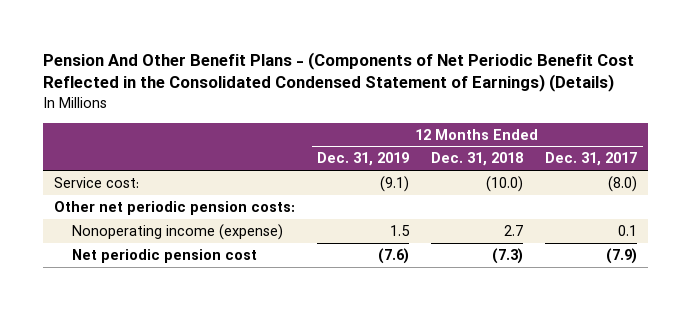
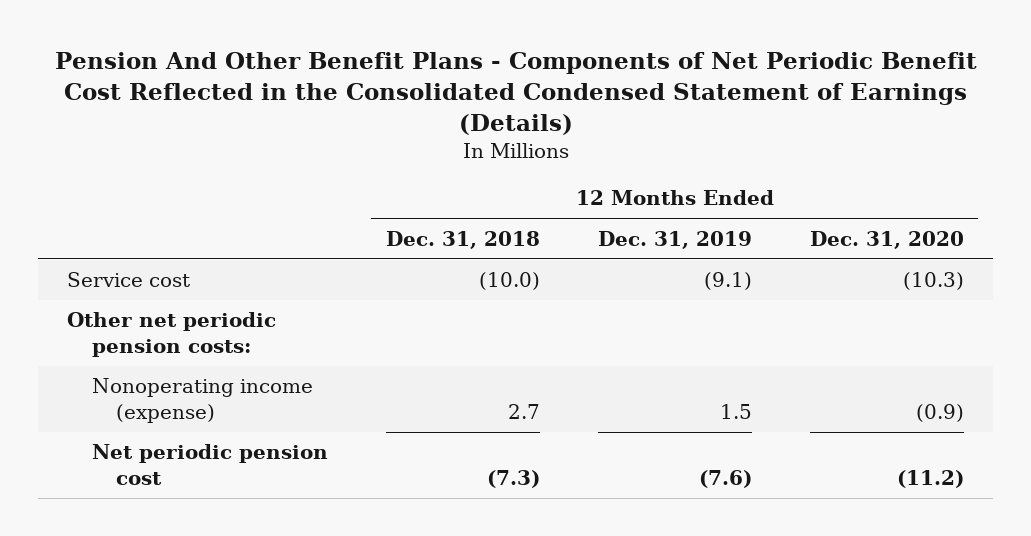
- Pension And Other Benefit Plans - (Components of Net Periodic Benefit Cost Reflected in the Consolidated Condensed Statement of Earnings) (Details)
+ Pension And Other Benefit Plans - Components of Net Periodic Benefit Cost Reflected in the Consolidated Condensed Statement of Earnings (Details)
- | 12 Months Ended Dec. 31, 2019 | 12 Months Ended Dec. 31, 2018 | 12 Months Ended Dec. 31, 2017
+ | 12 Months Ended Dec. 31, 2018 | 12 Months Ended Dec. 31, 2019 | 12 Months Ended Dec. 31, 2020
- Service cost: | (9.1) | (10.0) | (8.0)
+ Service cost | (10.0) | (9.1) | (10.3)

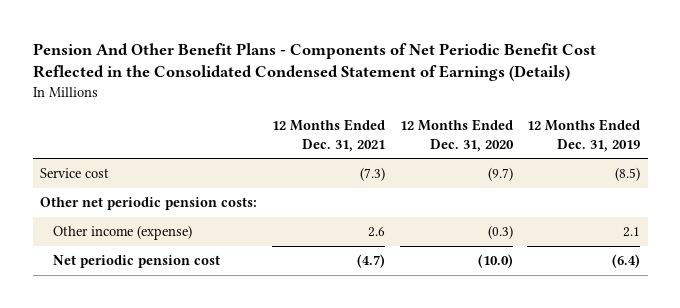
- | 12 Months Ended Dec. 31, 2018 | 12 Months Ended Dec. 31, 2019 | 12 Months Ended Dec. 31, 2020
+ | 12 Months Ended Dec. 31, 2021 | 12 Months Ended Dec. 31, 2020 | 12 Months Ended Dec. 31, 2019
- Service cost | (10.0) | (9.1) | (10.3)
+ Service cost | (7.3) | (9.7) | (8.5)
- Nonoperating income (expense) | 2.7 | 1.5 | (0.9)
- Net periodic pension cost | (7.3) | (7.6) | (11.2)
+ Other income (expense) | 2.6 | (0.3) | 2.1
+ Net periodic pension cost | (4.7) | (10.0) | (6.4)

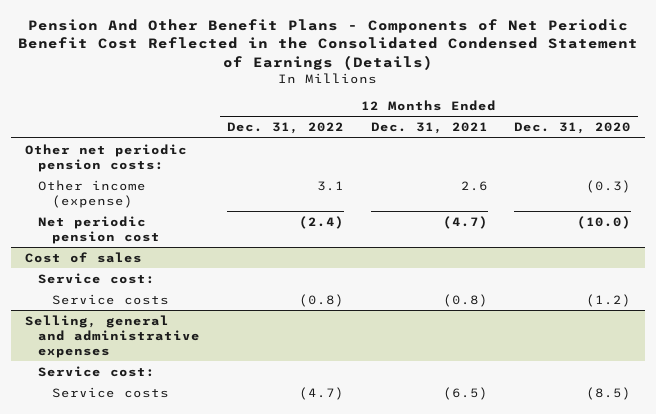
- | 12 Months Ended Dec. 31, 2021 | 12 Months Ended Dec. 31, 2020 | 12 Months Ended Dec. 31, 2019
+ | 12 Months Ended Dec. 31, 2022 | 12 Months Ended Dec. 31, 2021 | 12 Months Ended Dec. 31, 2020
- Service cost | (7.3) | (9.7) | (8.5)
+ Cost of sales
+ Service cost:
+ Service costs | (0.8) | (0.8) | (1.2)
+ Selling, general and administrative expenses
+ Service cost:
+ Service costs | (4.7) | (6.5) | (8.5)

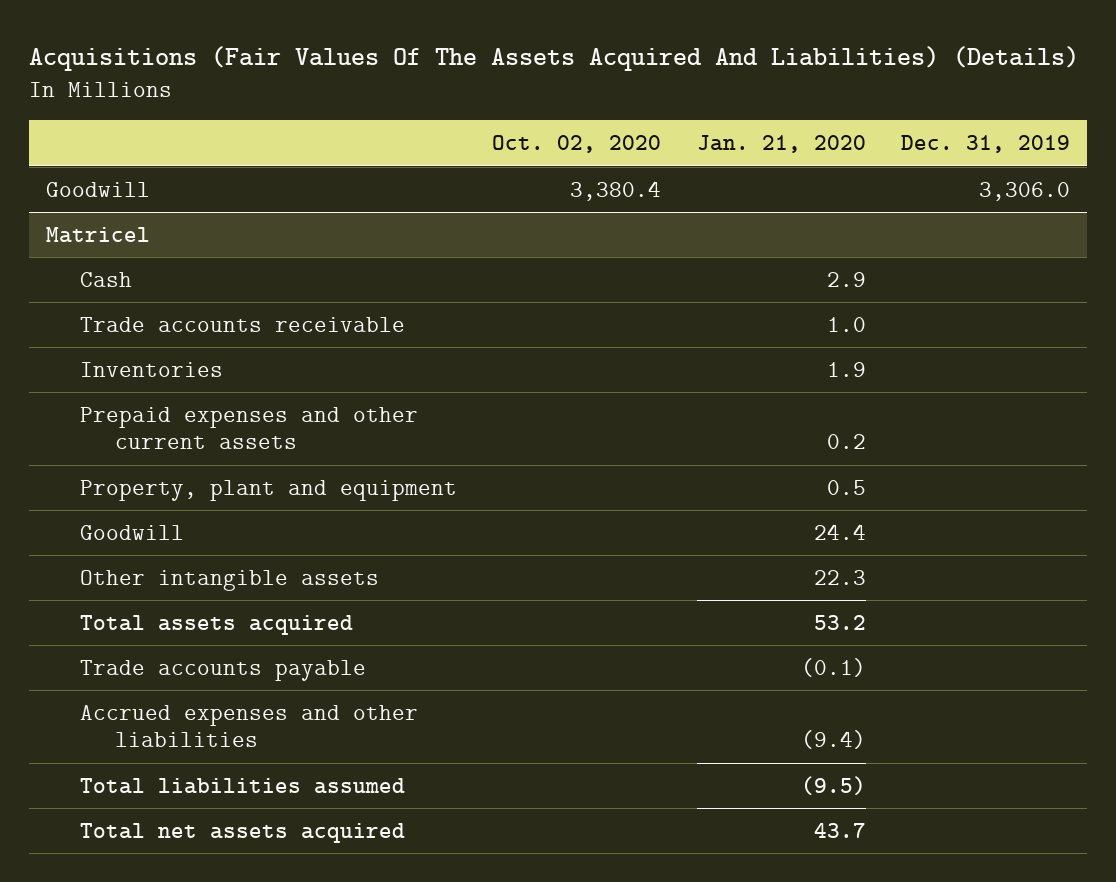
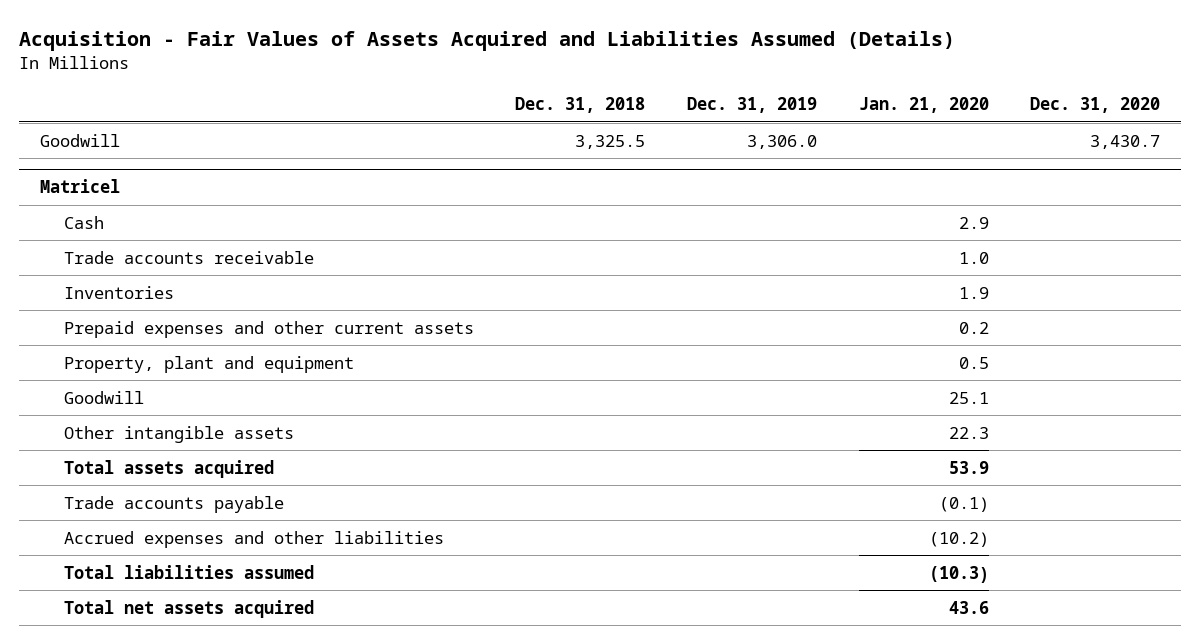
- Acquisitions (Fair Values Of The Assets Acquired And Liabilities) (Details)
+ Acquisition - Fair Values of Assets Acquired and Liabilities Assumed (Details)
- | Oct. 02, 2020 | Jan. 21, 2020 | Dec. 31, 2019
+ | Dec. 31, 2018 | Dec. 31, 2019 | Jan. 21, 2020 | Dec. 31, 2020
@ Matricel
- Goodwill | | 24.4 |
+ Goodwill | | | 25.1 |
- Total assets acquired | | 53.2 |
+ Total assets acquired | | | 53.9 |
- Accrued expenses and other liabilities | | (9.4) |
- Total liabilities assumed | | (9.5) |
- Total net assets acquired | | 43.7 |
+ Accrued expenses and other liabilities | | | (10.2) |
+ Total liabilities assumed | | | (10.3) |
+ Total net assets acquired | | | 43.6 |

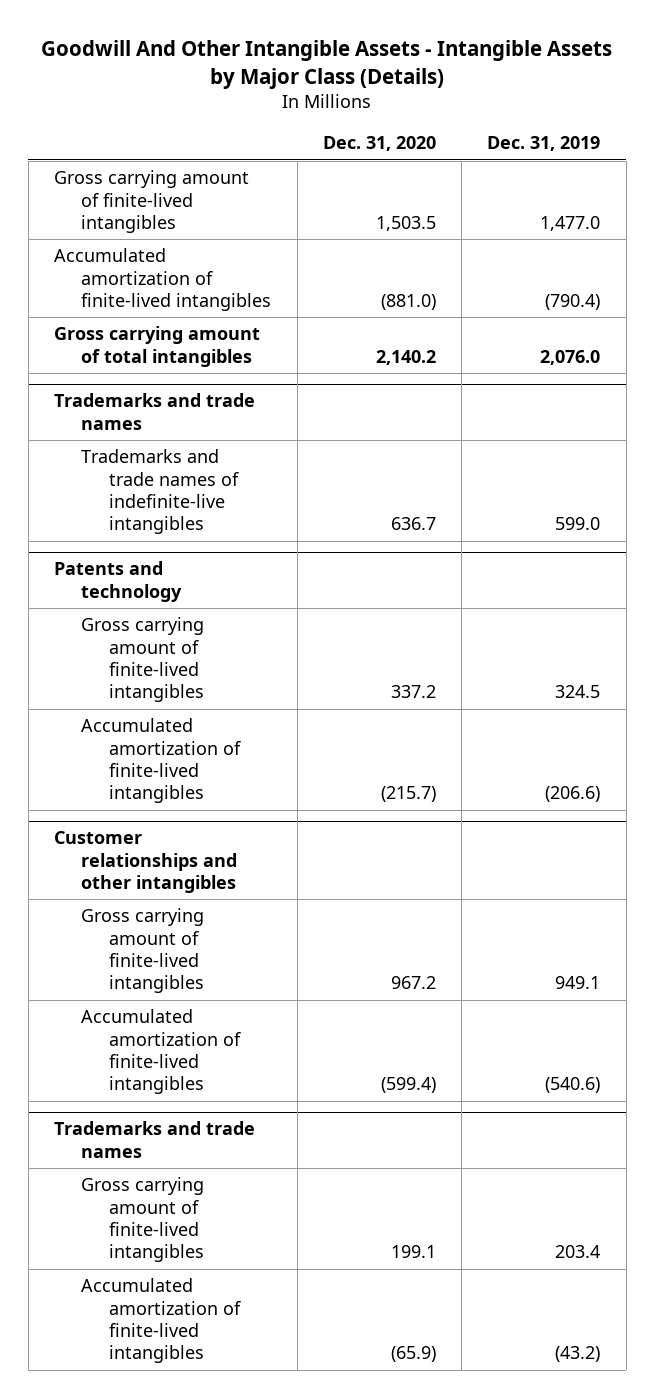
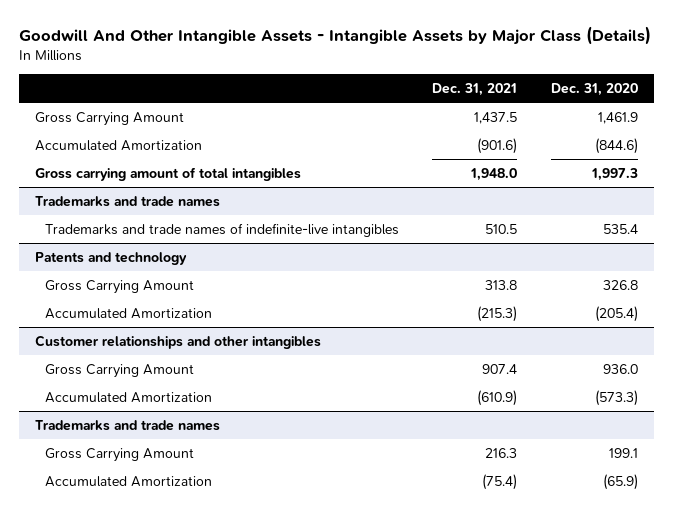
- | Dec. 31, 2020 | Dec. 31, 2019
+ | Dec. 31, 2021 | Dec. 31, 2020
- Gross carrying amount of finite-lived intangibles | 1,503.5 | 1,477.0
- Accumulated amortization of finite-lived intangibles | (881.0) | (790.4)
- Gross carrying amount of total intangibles | 2,140.2 | 2,076.0
+ Gross Carrying Amount | 1,437.5 | 1,461.9
+ Accumulated Amortization | (901.6) | (844.6)
+ Gross carrying amount of total intangibles | 1,948.0 | 1,997.3
@ Trademarks and trade names
- Trademarks and trade names of indefinite-live intangibles | 636.7 | 599.0
+ Trademarks and trade names of indefinite-live intangibles | 510.5 | 535.4
@ Patents and technology
- Gross carrying amount of finite-lived intangibles | 337.2 | 324.5
- Accumulated amortization of finite-lived intangibles | (215.7) | (206.6)
+ Gross Carrying Amount | 313.8 | 326.8
+ Accumulated Amortization | (215.3) | (205.4)
@ Customer relationships and other intangibles
- Gross carrying amount of finite-lived intangibles | 967.2 | 949.1
- Accumulated amortization of finite-lived intangibles | (599.4) | (540.6)
+ Gross Carrying Amount | 907.4 | 936.0
+ Accumulated Amortization | (610.9) | (573.3)
@ Trademarks and trade names
- Gross carrying amount of finite-lived intangibles | 199.1 | 203.4
- Accumulated amortization of finite-lived intangibles | (65.9) | (43.2)
+ Gross Carrying Amount | 216.3 | 199.1
+ Accumulated Amortization | (75.4) | (65.9)

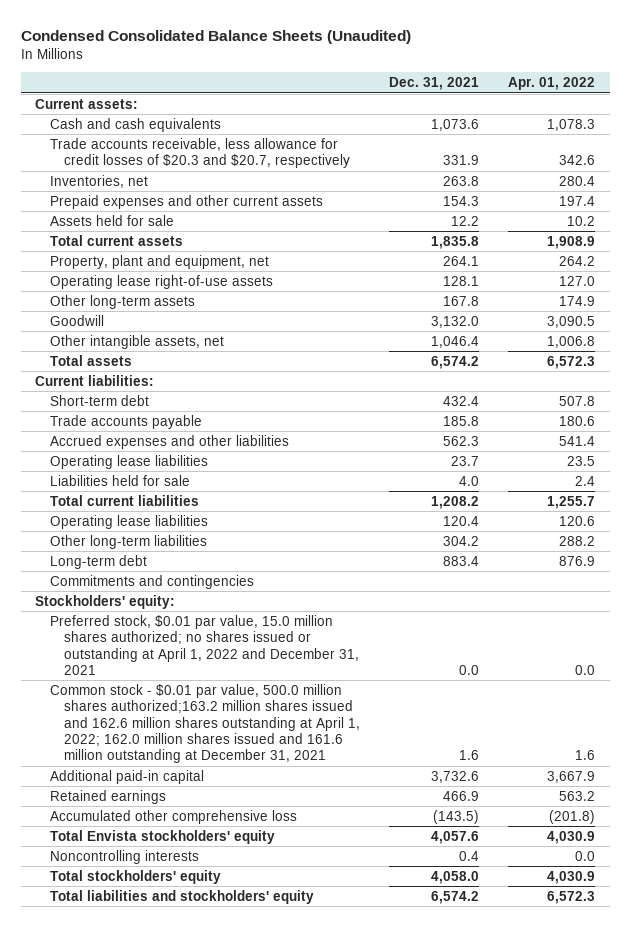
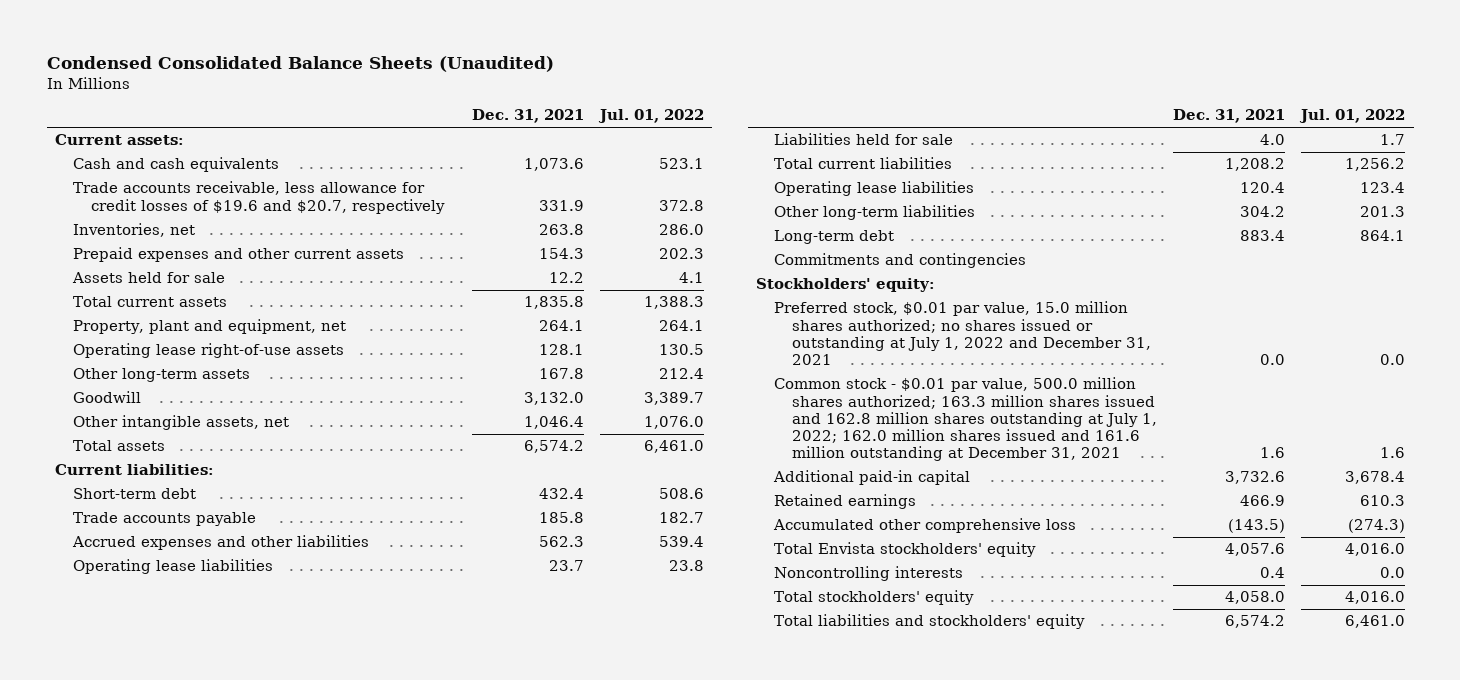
- | Dec. 31, 2021 | Apr. 01, 2022
+ | Dec. 31, 2021 | Jul. 01, 2022
- Trade accounts receivable, less allowance for credit losses of $20.3 and $20.7, respectively | 331.9 | 342.6
+ Trade accounts receivable, less allowance for credit losses of $19.6 and $20.7, respectively | 331.9 | 372.8
- Preferred stock, $0.01 par value, 15.0 million shares authorized; no shares issued or outstanding at April 1, 2022 and December 31, 2021 | 0.0 | 0.0
- Common stock - $0.01 par value, 500.0 million shares authorized;163.2 million shares issued and 162.6 million shares outstanding at April 1, 2022; 162.0 million shares issued and 161.6 million outstanding at December 31, 2021 | 1.6 | 1.6
+ Preferred stock, $0.01 par value, 15.0 million shares authorized; no shares issued or outstanding at July 1, 2022 and December 31, 2021 | 0.0 | 0.0
+ Common stock - $0.01 par value, 500.0 million shares authorized; 163.3 million shares issued and 162.8 million shares outstanding at July 1, 2022; 162.0 million shares issued and 161.6 million outstanding at December 31, 2021 | 1.6 | 1.6

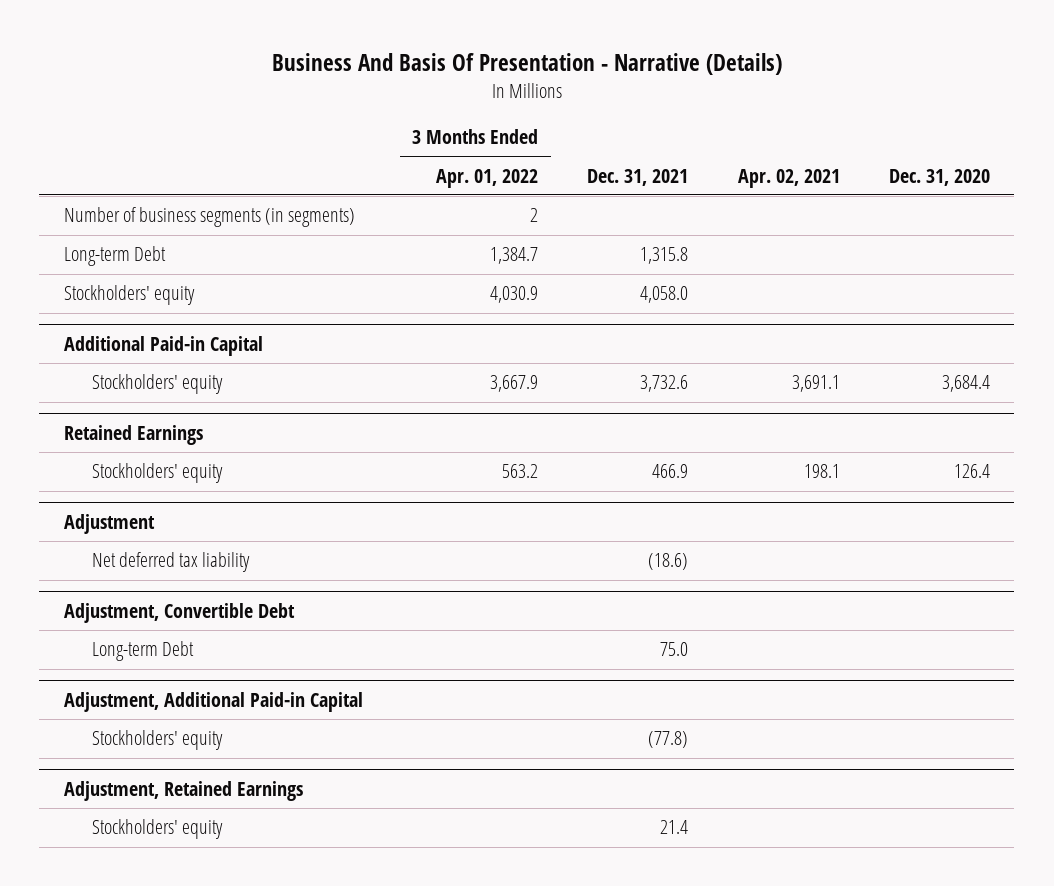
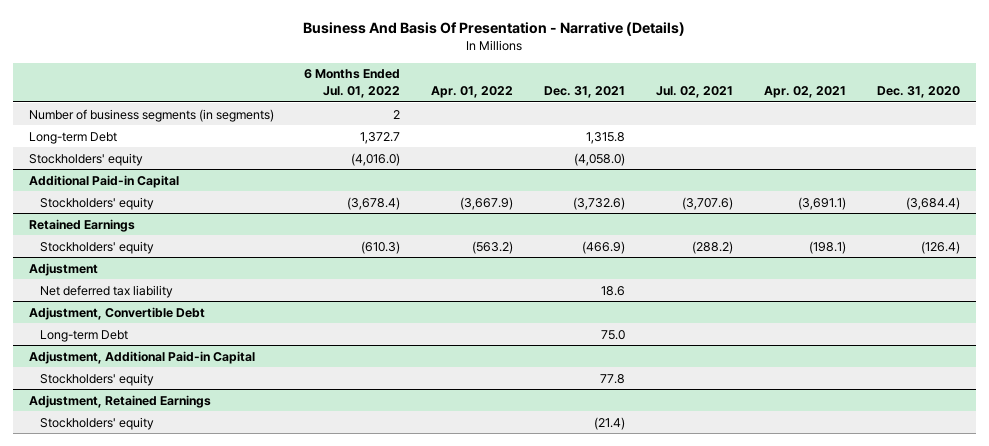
- | 3 Months Ended Apr. 01, 2022 | Dec. 31, 2021 | Apr. 02, 2021 | Dec. 31, 2020
+ | 6 Months Ended Jul. 01, 2022 | Apr. 01, 2022 | Dec. 31, 2021 | Jul. 02, 2021 | Apr. 02, 2021 | Dec. 31, 2020
- Stockholders' equity | 4,030.9 | 4,058.0 | |
+ Stockholders' equity | (4,016.0) | | (4,058.0) | | |
@ Additional Paid-in Capital
- Stockholders' equity | 3,667.9 | 3,732.6 | 3,691.1 | 3,684.4
+ Stockholders' equity | (3,678.4) | (3,667.9) | (3,732.6) | (3,707.6) | (3,691.1) | (3,684.4)
@ Retained Earnings
- Stockholders' equity | 563.2 | 466.9 | 198.1 | 126.4
+ Stockholders' equity | (610.3) | (563.2) | (466.9) | (288.2) | (198.1) | (126.4)
@ Adjustment
- Net deferred tax liability | | (18.6) | |
+ Net deferred tax liability | | | 18.6 | | |
@ Adjustment, Additional Paid-in Capital
- Stockholders' equity | | (77.8) | |
+ Stockholders' equity | | | 77.8 | | |
@ Adjustment, Retained Earnings
- Stockholders' equity | | 21.4 | |
+ Stockholders' equity | | | (21.4) | | |

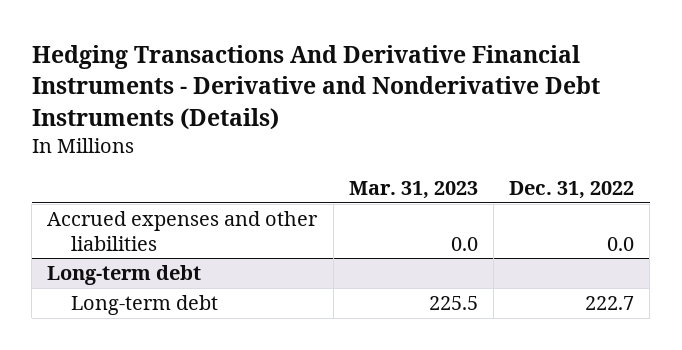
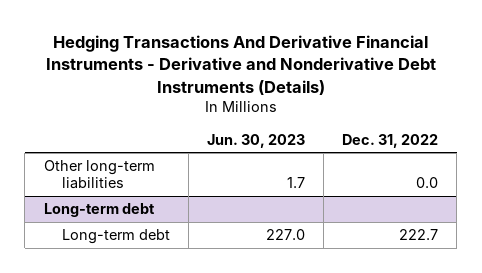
- | Mar. 31, 2023 | Dec. 31, 2022
+ | Jun. 30, 2023 | Dec. 31, 2022
- Accrued expenses and other liabilities | 0.0 | 0.0
+ Other long-term liabilities | 1.7 | 0.0

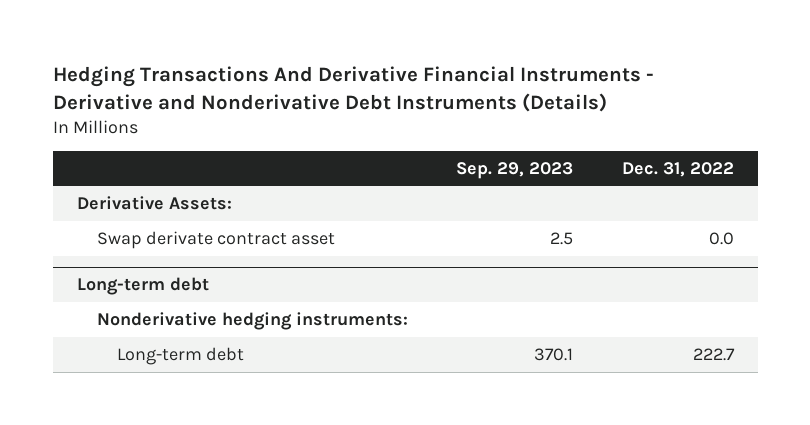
- | Jun. 30, 2023 | Dec. 31, 2022
+ | Sep. 29, 2023 | Dec. 31, 2022
- Other long-term liabilities | 1.7 | 0.0
+ Derivative Assets:
+ Swap derivate contract asset | 2.5 | 0.0
@ Long-term debt
+ Nonderivative hedging instruments:

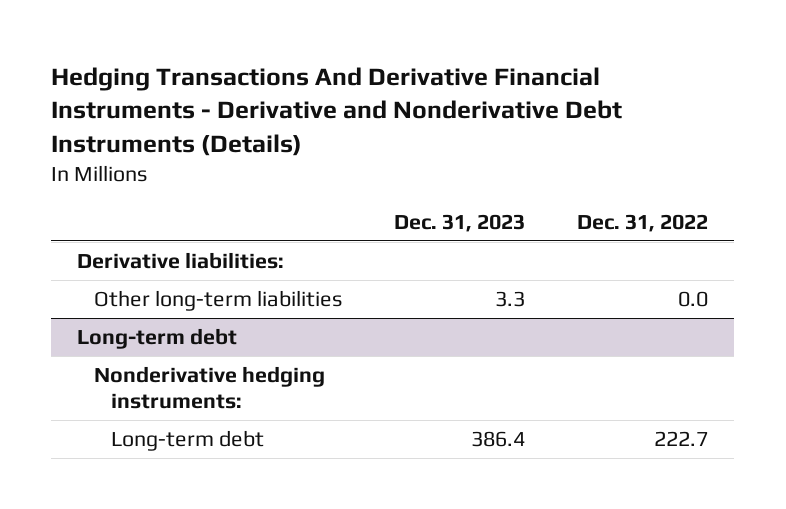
- | Sep. 29, 2023 | Dec. 31, 2022
+ | Dec. 31, 2023 | Dec. 31, 2022
- Derivative Assets:
- Swap derivate contract asset | 2.5 | 0.0
+ Derivative liabilities:
+ Other long-term liabilities | 3.3 | 0.0

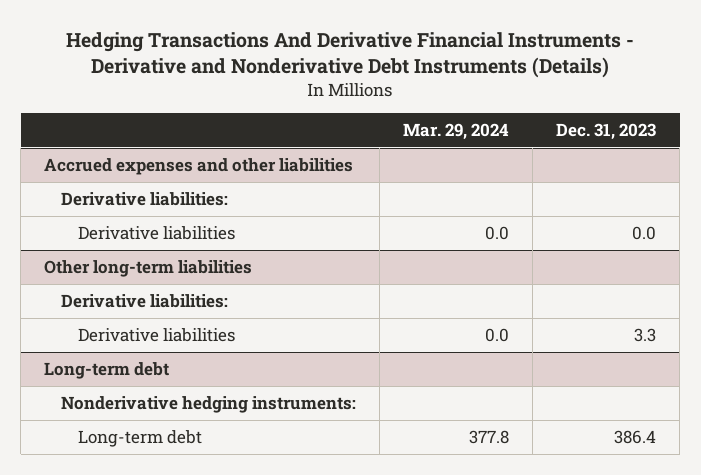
- | Dec. 31, 2023 | Dec. 31, 2022
+ | Mar. 29, 2024 | Dec. 31, 2023
+ Accrued expenses and other liabilities
- Other long-term liabilities | 3.3 | 0.0
+ Derivative liabilities | 0.0 | 0.0
+ Other long-term liabilities
+ Derivative liabilities:
+ Derivative liabilities | 0.0 | 3.3

